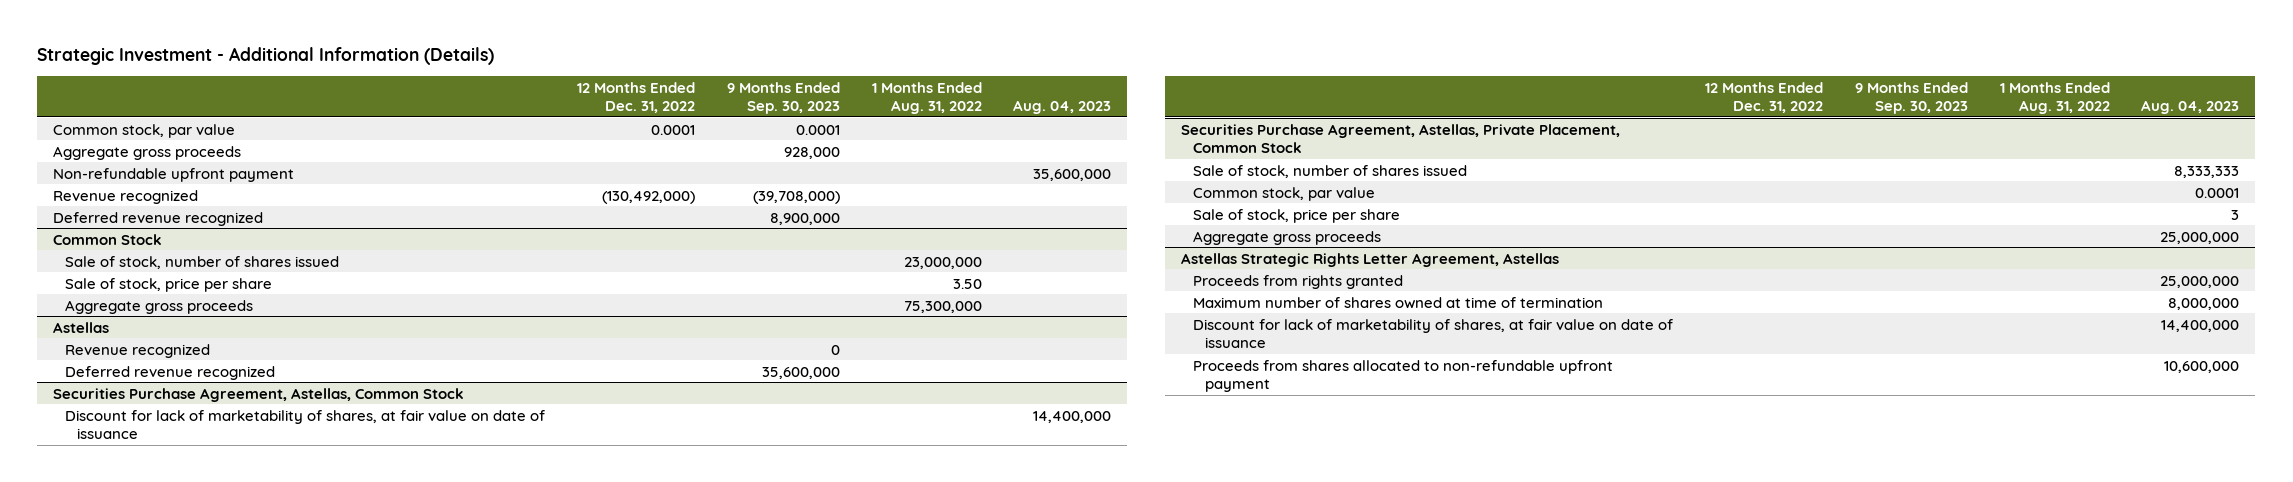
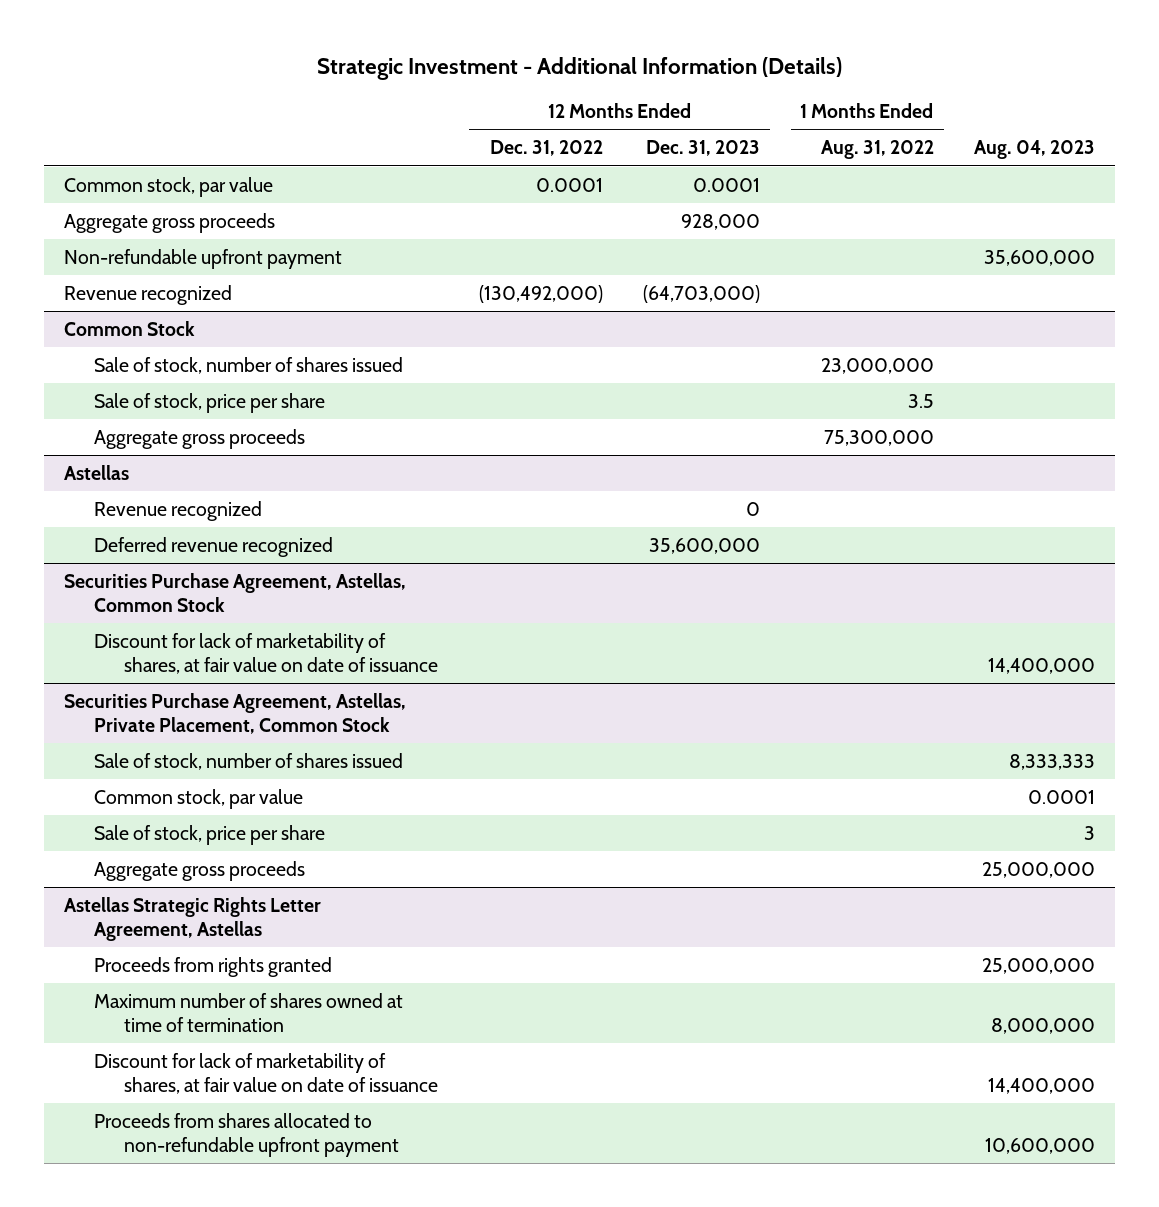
- | 12 Months Ended Dec. 31, 2022 | 9 Months Ended Sep. 30, 2023 | 1 Months Ended Aug. 31, 2022 | Aug. 04, 2023
+ | 12 Months Ended Dec. 31, 2022 | 12 Months Ended Dec. 31, 2023 | 1 Months Ended Aug. 31, 2022 | Aug. 04, 2023
- Deferred revenue recognized | | 8,900,000 | |
@ Common Stock
- Sale of stock, price per share | | | 3.50 |
+ Sale of stock, price per share | | | 3.5 |

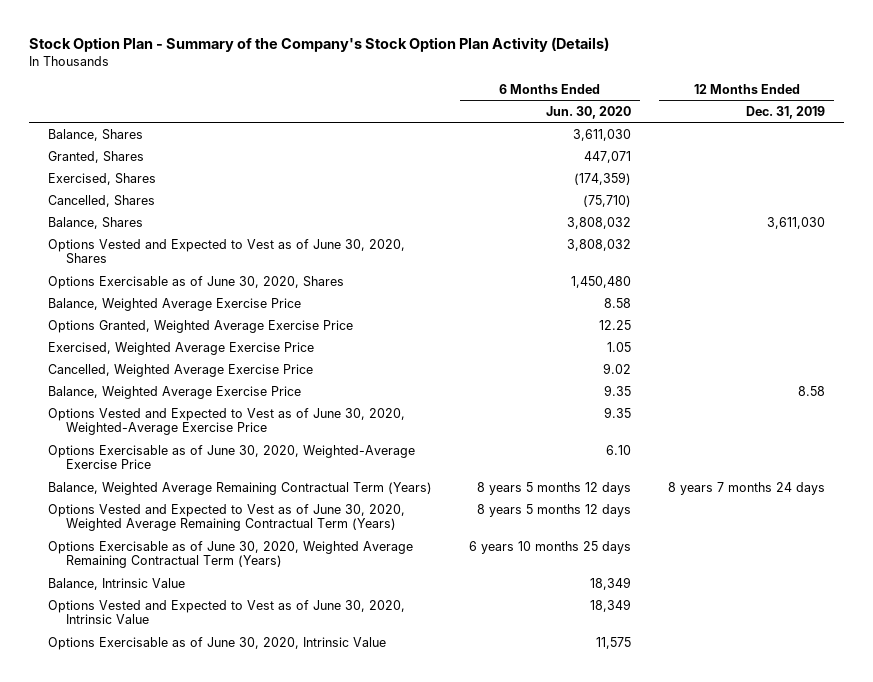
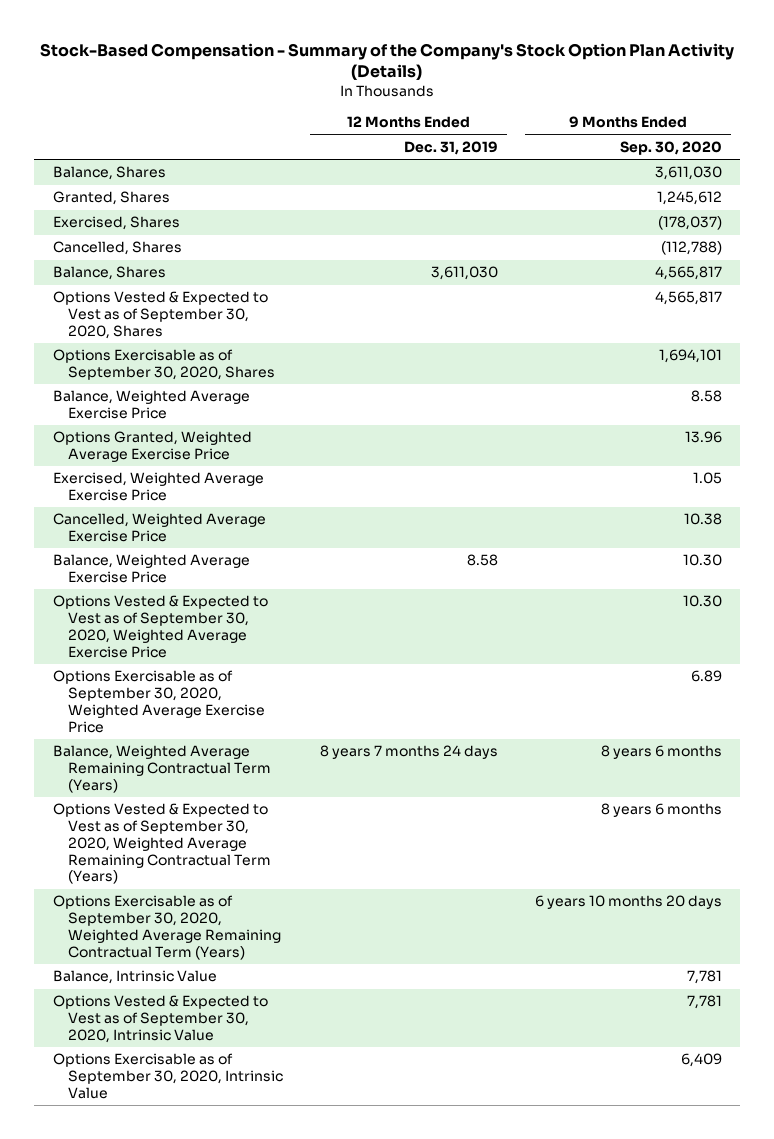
- Stock Option Plan - Summary of the Company's Stock Option Plan Activity (Details)
+ Stock-Based Compensation - Summary of the Company's Stock Option Plan Activity (Details)
- | 6 Months Ended Jun. 30, 2020 | 12 Months Ended Dec. 31, 2019
+ | 12 Months Ended Dec. 31, 2019 | 9 Months Ended Sep. 30, 2020
- Options Vested and Expected to Vest as of June 30, 2020, Shares | 3,808,032 |
- Options Exercisable as of June 30, 2020, Shares | 1,450,480 |
+ Options Vested & Expected to Vest as of September 30, 2020, Shares | | 4,565,817
+ Options Exercisable as of September 30, 2020, Shares | | 1,694,101
- Options Vested and Expected to Vest as of June 30, 2020, Weighted-Average Exercise Price | 9.35 |
- Options Exercisable as of June 30, 2020, Weighted-Average Exercise Price | 6.10 |
+ Options Vested & Expected to Vest as of September 30, 2020, Weighted Average Exercise Price | | 10.30
+ Options Exercisable as of September 30, 2020, Weighted Average Exercise Price | | 6.89
- Options Vested and Expected to Vest as of June 30, 2020, Weighted Average Remaining Contractual Term (Years) | 8 years 5 months 12 days |
- Options Exercisable as of June 30, 2020, Weighted Average Remaining Contractual Term (Years) | 6 years 10 months 25 days |
+ Options Vested & Expected to Vest as of September 30, 2020, Weighted Average Remaining Contractual Term (Years) | | 8 years 6 months
+ Options Exercisable as of September 30, 2020, Weighted Average Remaining Contractual Term (Years) | | 6 years 10 months 20 days
- Options Vested and Expected to Vest as of June 30, 2020, Intrinsic Value | 18,349 |
- Options Exercisable as of June 30, 2020, Intrinsic Value | 11,575 |
+ Options Vested & Expected to Vest as of September 30, 2020, Intrinsic Value | | 7,781
+ Options Exercisable as of September 30, 2020, Intrinsic Value | | 6,409

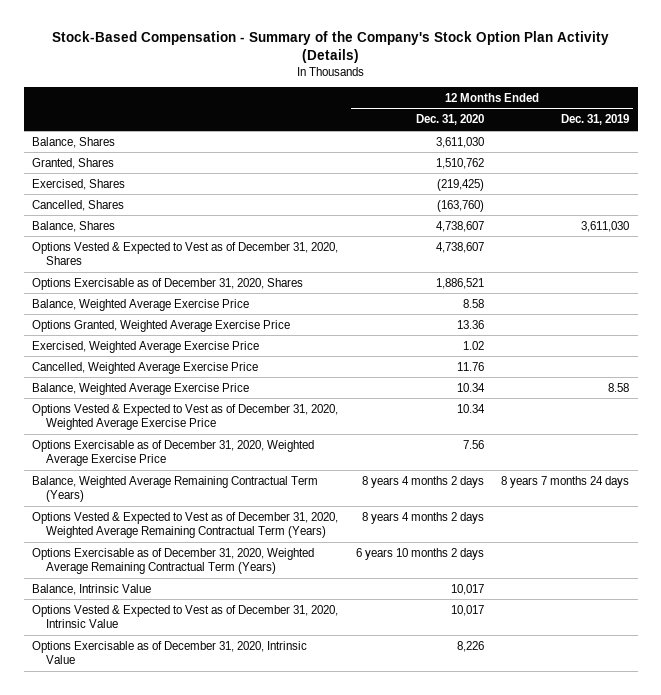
- | 12 Months Ended Dec. 31, 2019 | 9 Months Ended Sep. 30, 2020
+ | 12 Months Ended Dec. 31, 2020 | 12 Months Ended Dec. 31, 2019
- Options Vested & Expected to Vest as of September 30, 2020, Shares | | 4,565,817
- Options Exercisable as of September 30, 2020, Shares | | 1,694,101
+ Options Vested & Expected to Vest as of December 31, 2020, Shares | 4,738,607 |
+ Options Exercisable as of December 31, 2020, Shares | 1,886,521 |
- Options Vested & Expected to Vest as of September 30, 2020, Weighted Average Exercise Price | | 10.30
- Options Exercisable as of September 30, 2020, Weighted Average Exercise Price | | 6.89
+ Options Vested & Expected to Vest as of December 31, 2020, Weighted Average Exercise Price | 10.34 |
+ Options Exercisable as of December 31, 2020, Weighted Average Exercise Price | 7.56 |
- Options Vested & Expected to Vest as of September 30, 2020, Weighted Average Remaining Contractual Term (Years) | | 8 years 6 months
- Options Exercisable as of September 30, 2020, Weighted Average Remaining Contractual Term (Years) | | 6 years 10 months 20 days
+ Options Vested & Expected to Vest as of December 31, 2020, Weighted Average Remaining Contractual Term (Years) | 8 years 4 months 2 days |
+ Options Exercisable as of December 31, 2020, Weighted Average Remaining Contractual Term (Years) | 6 years 10 months 2 days |
- Options Vested & Expected to Vest as of September 30, 2020, Intrinsic Value | | 7,781
- Options Exercisable as of September 30, 2020, Intrinsic Value | | 6,409
+ Options Vested & Expected to Vest as of December 31, 2020, Intrinsic Value | 10,017 |
+ Options Exercisable as of December 31, 2020, Intrinsic Value | 8,226 |

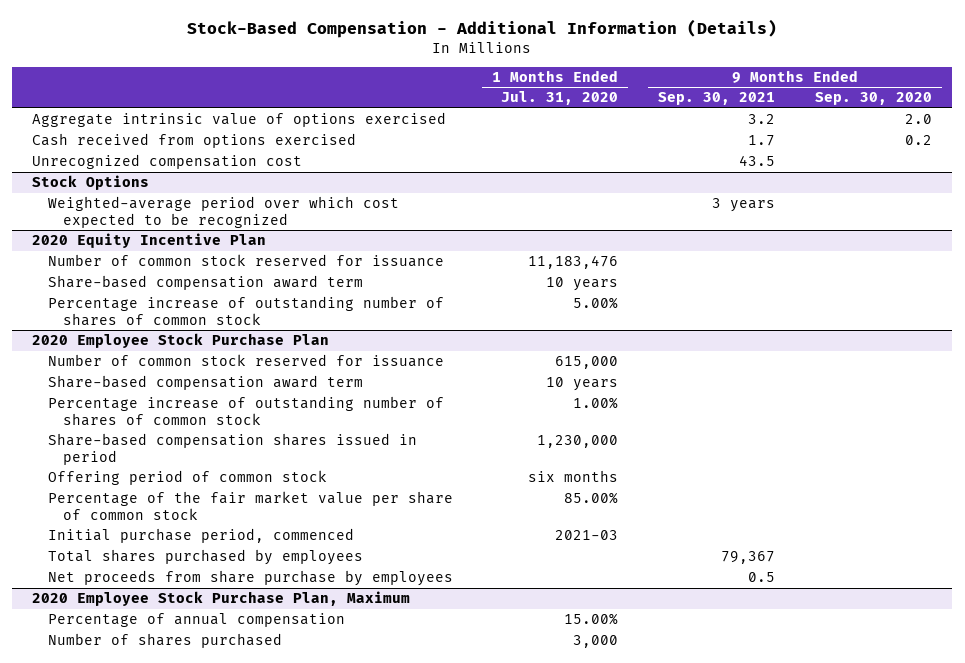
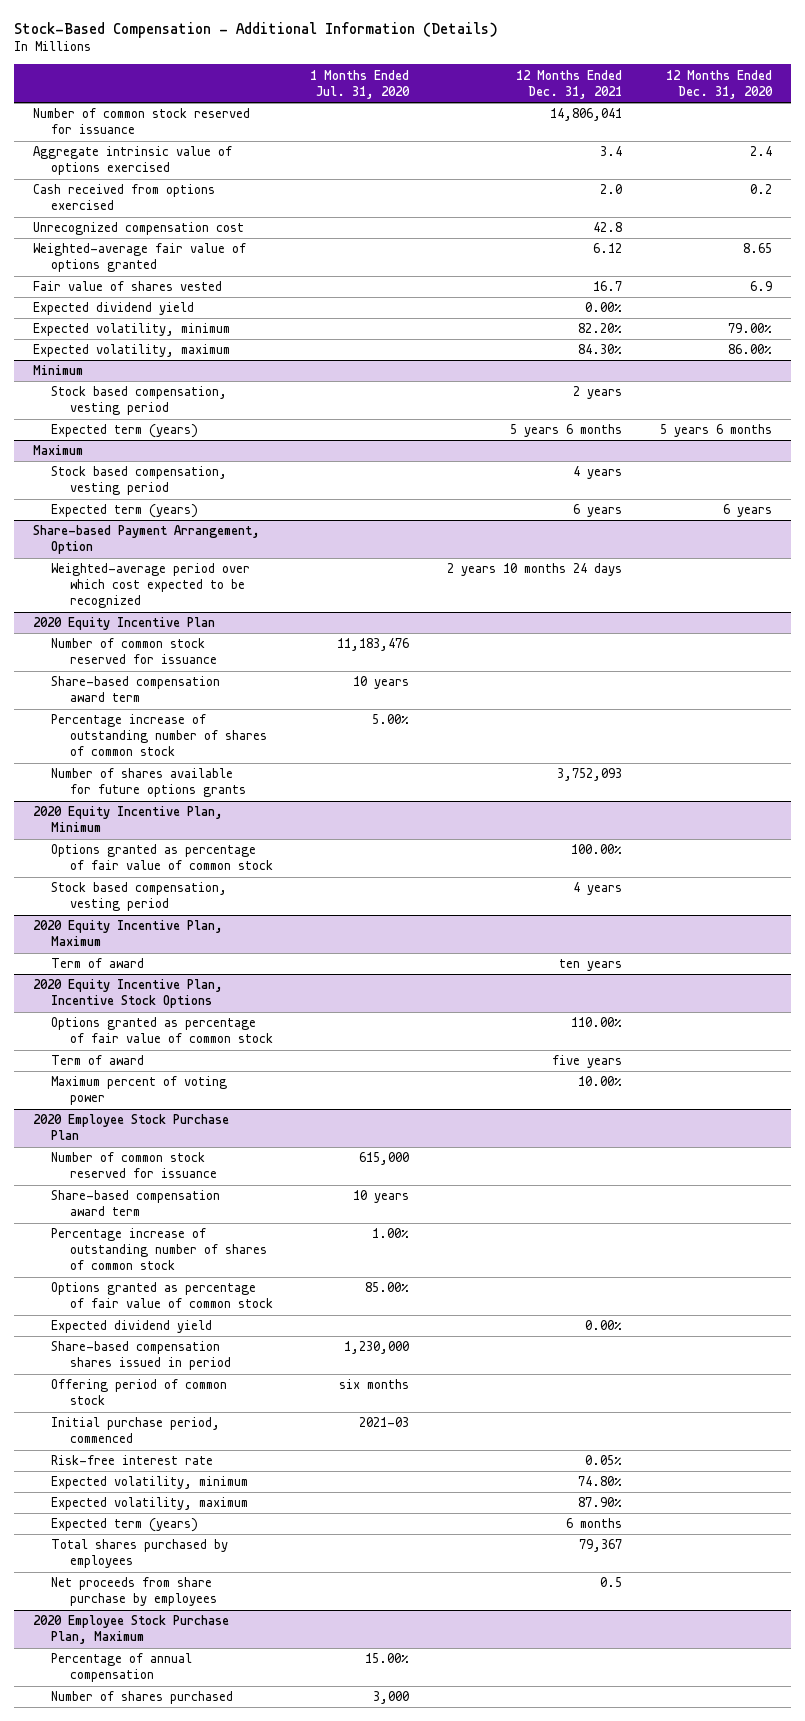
- | 1 Months Ended Jul. 31, 2020 | 9 Months Ended Sep. 30, 2021 | 9 Months Ended Sep. 30, 2020
+ | 1 Months Ended Jul. 31, 2020 | 12 Months Ended Dec. 31, 2021 | 12 Months Ended Dec. 31, 2020
+ Number of common stock reserved for issuance | | 14,806,041 |
- Stock Options
+ Weighted-average fair value of options granted | | 6.12 | 8.65
+ Fair value of shares vested | | 16.7 | 6.9
+ Expected dividend yield | | 0.00% |
+ Expected volatility, minimum | | 82.20% | 79.00%
+ Expected volatility, maximum | | 84.30% | 86.00%
+ Minimum
+ Stock based compensation, vesting period | | 2 years |
+ Expected term (years) | | 5 years 6 months | 5 years 6 months
+ Maximum
+ Stock based compensation, vesting period | | 4 years |
+ Expected term (years) | | 6 years | 6 years
+ Share-based Payment Arrangement, Option
@ 2020 Equity Incentive Plan
+ Number of shares available for future options grants | | 3,752,093 |
+ 2020 Equity Incentive Plan, Minimum
+ Options granted as percentage of fair value of common stock | | 100.00% |
+ Stock based compensation, vesting period | | 4 years |
+ 2020 Equity Incentive Plan, Maximum
+ Term of award | | ten years |
+ 2020 Equity Incentive Plan, Incentive Stock Options
+ Options granted as percentage of fair value of common stock | | 110.00% |
+ Term of award | | five years |
+ Maximum percent of voting power | | 10.00% |
@ 2020 Employee Stock Purchase Plan
+ Options granted as percentage of fair value of common stock | 85.00% | |
+ Expected dividend yield | | 0.00% |
- Percentage of the fair market value per share of common stock | 85.00% | |
+ Risk-free interest rate | | 0.05% |
+ Expected volatility, minimum | | 74.80% |
+ Expected volatility, maximum | | 87.90% |
+ Expected term (years) | | 6 months |

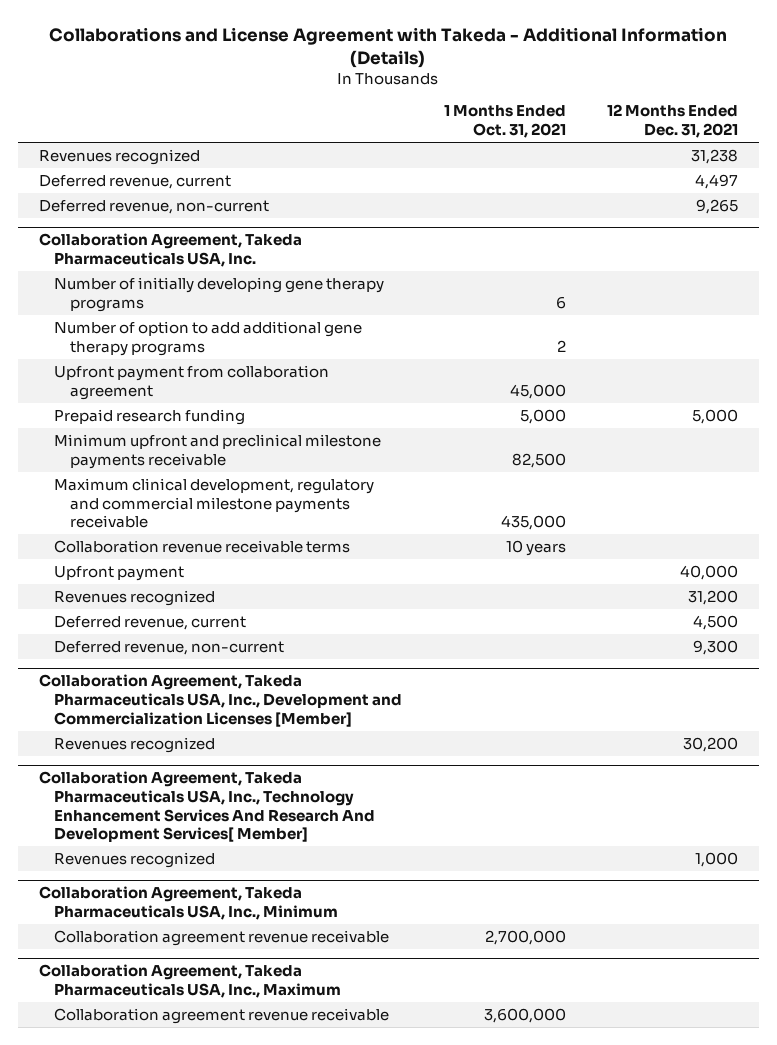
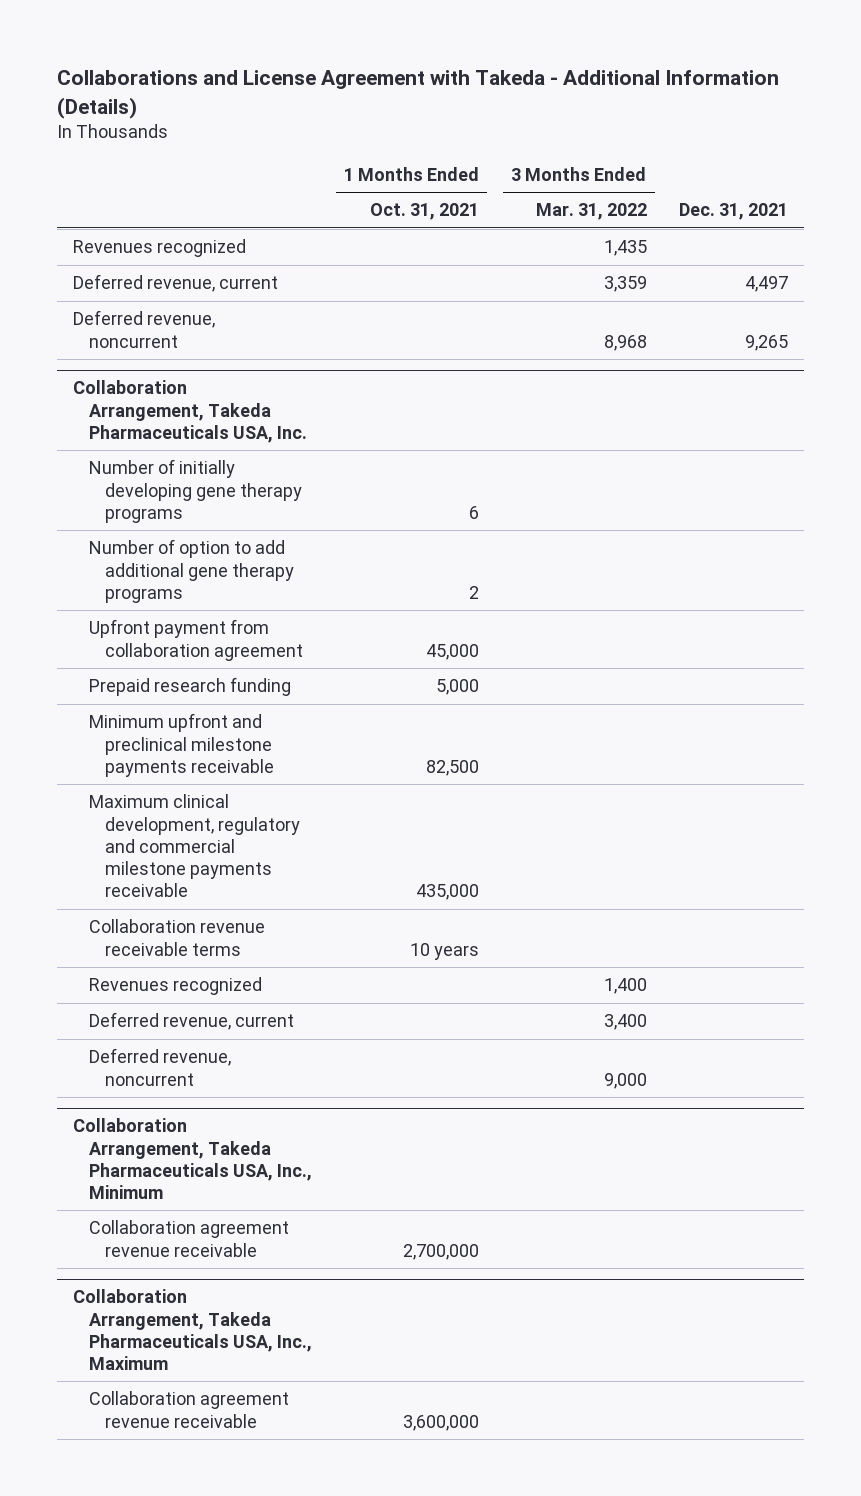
- | 1 Months Ended Oct. 31, 2021 | 12 Months Ended Dec. 31, 2021
+ | 1 Months Ended Oct. 31, 2021 | 3 Months Ended Mar. 31, 2022 | Dec. 31, 2021
- Deferred revenue, non-current | | 9,265
- Collaboration Agreement, Takeda Pharmaceuticals USA, Inc.
+ Deferred revenue, noncurrent | | 8,968 | 9,265
+ Collaboration Arrangement, Takeda Pharmaceuticals USA, Inc.
- Upfront payment | | 40,000
- Deferred revenue, non-current | | 9,300
- Collaboration Agreement, Takeda Pharmaceuticals USA, Inc., Development and Commercialization Licenses [Member]
- Revenues recognized | | 30,200
- Collaboration Agreement, Takeda Pharmaceuticals USA, Inc., Technology Enhancement Services And Research And Development Services[ Member]
- Revenues recognized | | 1,000
- Collaboration Agreement, Takeda Pharmaceuticals USA, Inc., Minimum
+ Deferred revenue, noncurrent | | 9,000 |
+ Collaboration Arrangement, Takeda Pharmaceuticals USA, Inc., Minimum
- Collaboration Agreement, Takeda Pharmaceuticals USA, Inc., Maximum
+ Collaboration Arrangement, Takeda Pharmaceuticals USA, Inc., Maximum

